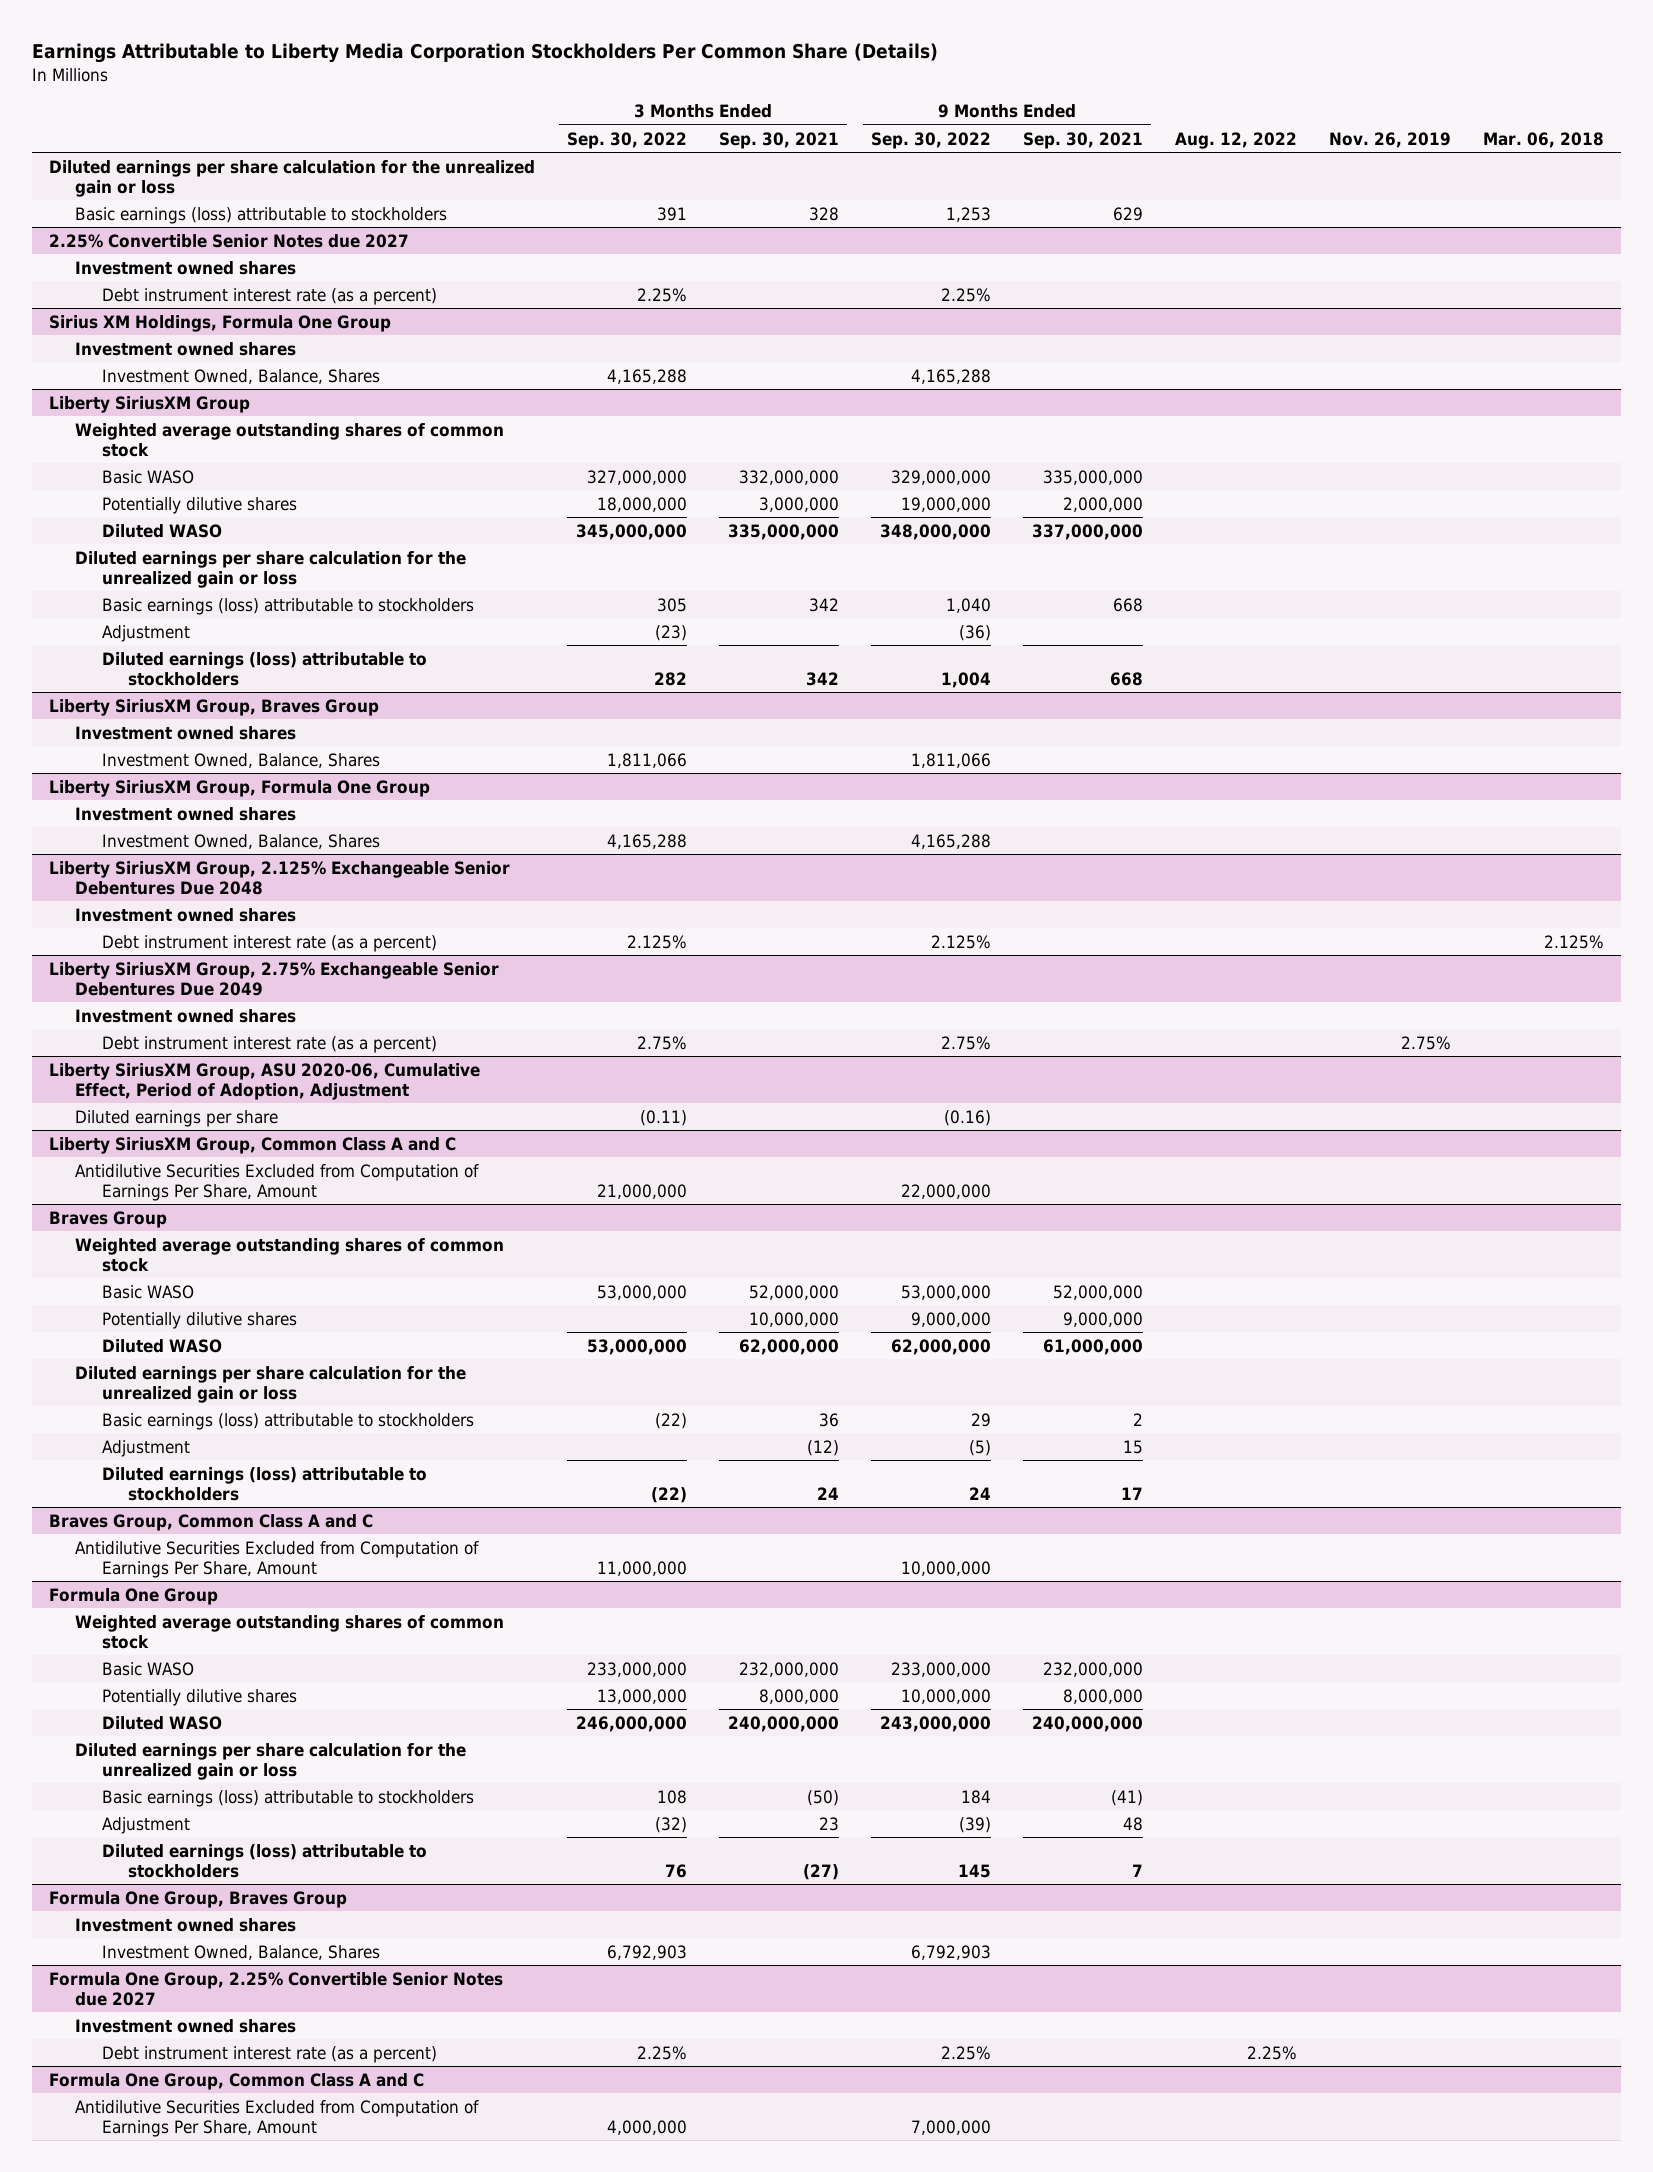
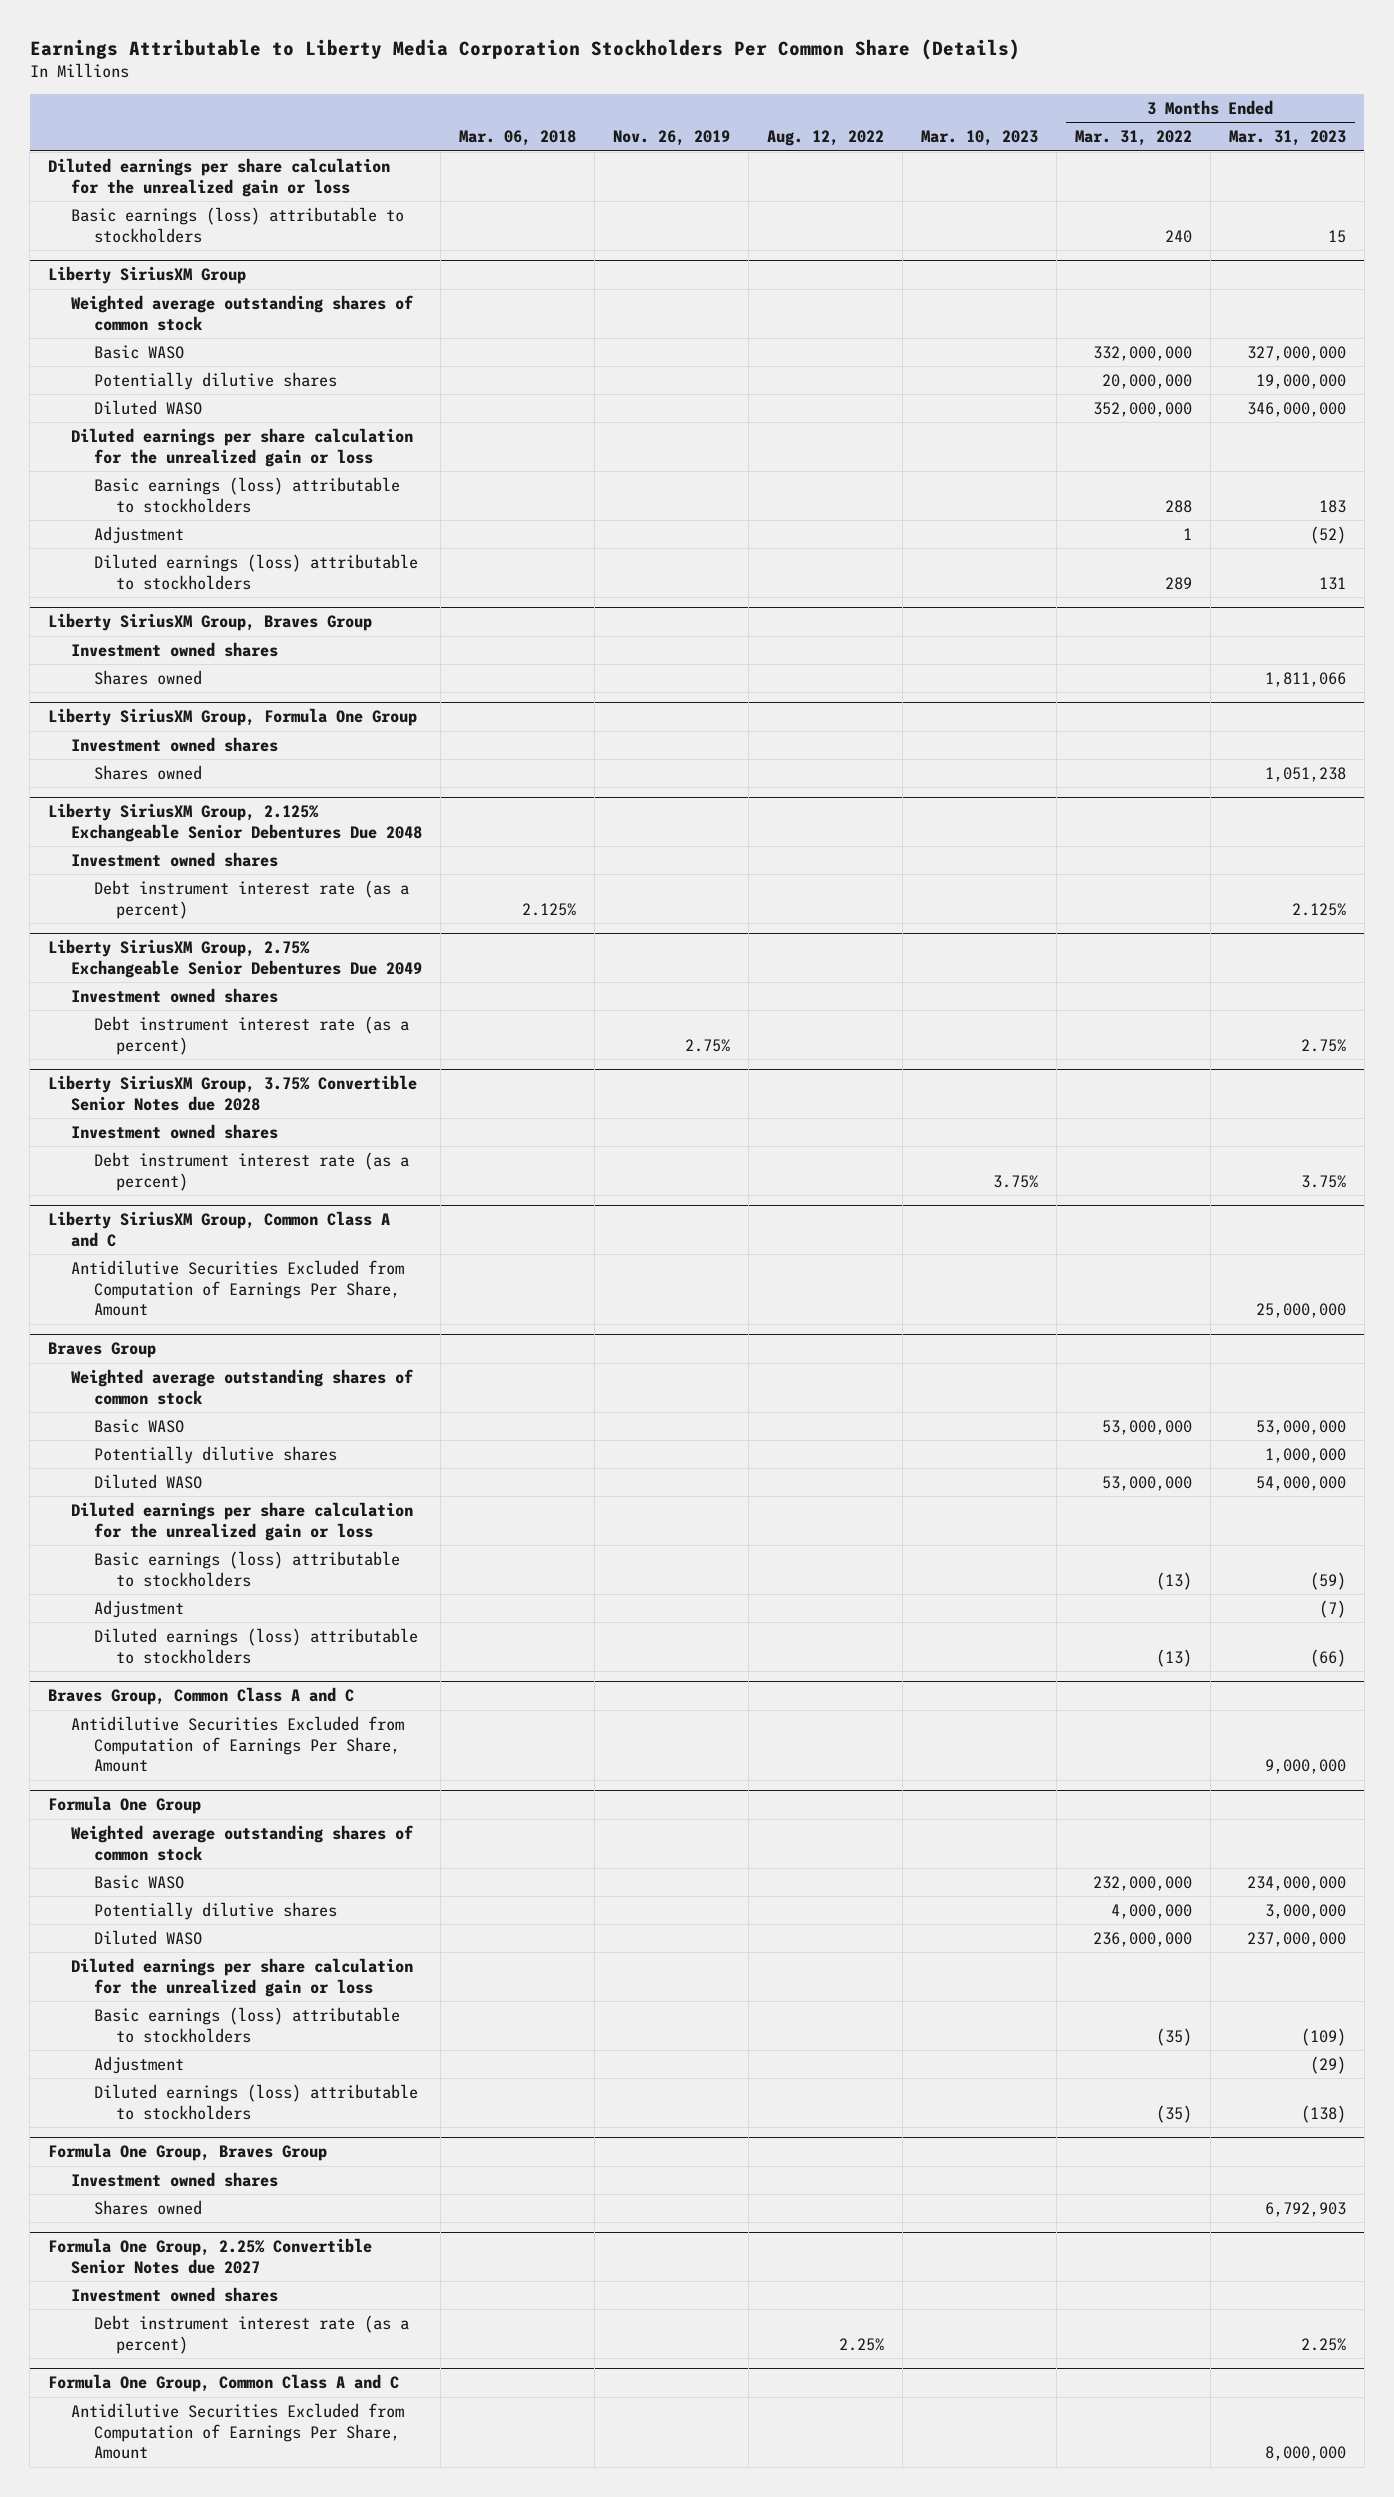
- | 3 Months Ended Sep. 30, 2022 | 3 Months Ended Sep. 30, 2021 | 9 Months Ended Sep. 30, 2022 | 9 Months Ended Sep. 30, 2021 | Aug. 12, 2022 | Nov. 26, 2019 | Mar. 06, 2018
+ | Mar. 06, 2018 | Nov. 26, 2019 | Aug. 12, 2022 | Mar. 10, 2023 | 3 Months Ended Mar. 31, 2022 | 3 Months Ended Mar. 31, 2023
- 2.25% Convertible Senior Notes due 2027
- Investment owned shares
- Debt instrument interest rate (as a percent) | 2.25% | | 2.25% | | | |
- Sirius XM Holdings, Formula One Group
- Investment owned shares
- Investment Owned, Balance, Shares | 4,165,288 | | 4,165,288 | | | |
@ Liberty SiriusXM Group, Braves Group
- Investment Owned, Balance, Shares | 1,811,066 | | 1,811,066 | | | |
+ Shares owned | | | | | | 1,811,066
@ Liberty SiriusXM Group, Formula One Group
- Investment Owned, Balance, Shares | 4,165,288 | | 4,165,288 | | | |
+ Shares owned | | | | | | 1,051,238
- Liberty SiriusXM Group, ASU 2020-06, Cumulative Effect, Period of Adoption, Adjustment
- Diluted earnings per share | (0.11) | | (0.16) | | | |
+ Liberty SiriusXM Group, 3.75% Convertible Senior Notes due 2028
+ Investment owned shares
+ Debt instrument interest rate (as a percent) | | | | 3.75% | | 3.75%
@ Formula One Group, Braves Group
- Investment Owned, Balance, Shares | 6,792,903 | | 6,792,903 | | | |
+ Shares owned | | | | | | 6,792,903

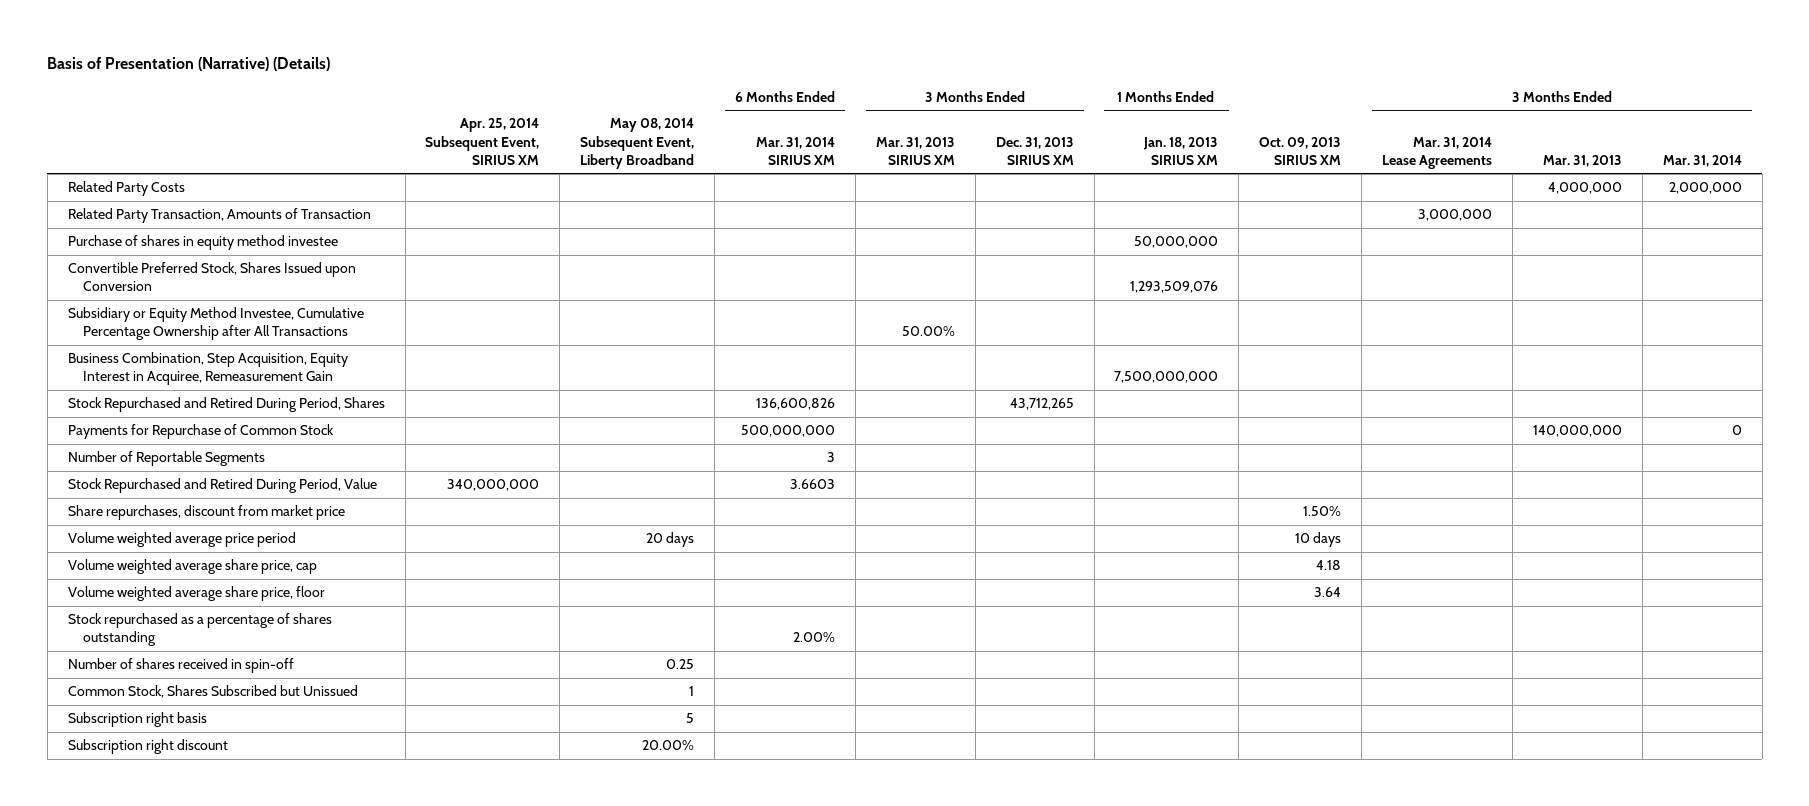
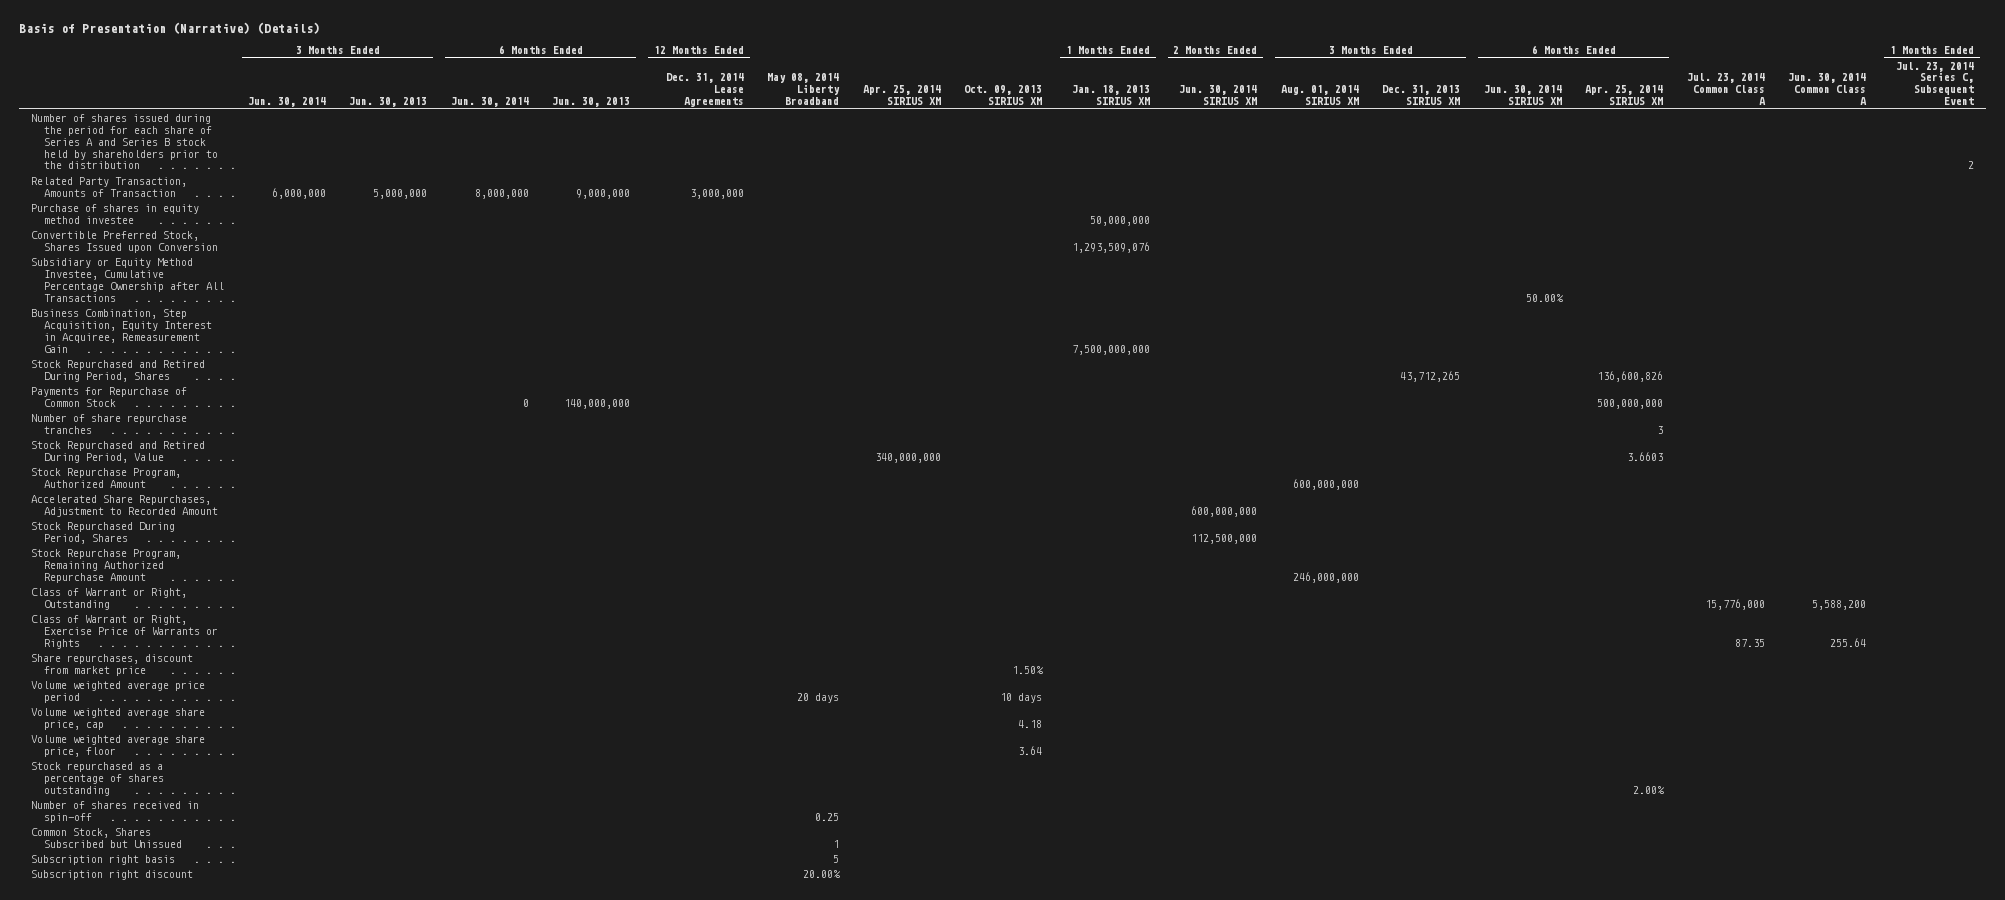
- | Apr. 25, 2014 Subsequent Event, SIRIUS XM | May 08, 2014 Subsequent Event, Liberty Broadband | 6 Months Ended Mar. 31, 2014 SIRIUS XM | 3 Months Ended Mar. 31, 2013 SIRIUS XM | 3 Months Ended Dec. 31, 2013 SIRIUS XM | 1 Months Ended Jan. 18, 2013 SIRIUS XM | Oct. 09, 2013 SIRIUS XM | 3 Months Ended Mar. 31, 2014 Lease Agreements | 3 Months Ended Mar. 31, 2013 | 3 Months Ended Mar. 31, 2014
+ | 3 Months Ended Jun. 30, 2014 | 3 Months Ended Jun. 30, 2013 | 6 Months Ended Jun. 30, 2014 | 6 Months Ended Jun. 30, 2013 | 12 Months Ended Dec. 31, 2014 Lease Agreements | May 08, 2014 Liberty Broadband | Apr. 25, 2014 SIRIUS XM | Oct. 09, 2013 SIRIUS XM | 1 Months Ended Jan. 18, 2013 SIRIUS XM | 2 Months Ended Jun. 30, 2014 SIRIUS XM | 3 Months Ended Aug. 01, 2014 SIRIUS XM | 3 Months Ended Dec. 31, 2013 SIRIUS XM | 6 Months Ended Jun. 30, 2014 SIRIUS XM | 6 Months Ended Apr. 25, 2014 SIRIUS XM | Jul. 23, 2014 Common Class A | Jun. 30, 2014 Common Class A | 1 Months Ended Jul. 23, 2014 Series C, Subsequent Event
- Related Party Costs | | | | | | | | | 4,000,000 | 2,000,000
+ Number of shares issued during the period for each share of Series A and Series B stock held by shareholders prior to the distribution | | | | | | | | | | | | | | | | | 2
- Number of Reportable Segments | | | 3 | | | | | | |
+ Number of share repurchase tranches | | | | | | | | | | | | | | 3 | | |
+ Stock Repurchase Program, Authorized Amount | | | | | | | | | | | 600,000,000 | | | | | |
+ Accelerated Share Repurchases, Adjustment to Recorded Amount | | | | | | | | | | 600,000,000 | | | | | | |
+ Stock Repurchased During Period, Shares | | | | | | | | | | 112,500,000 | | | | | | |
+ Stock Repurchase Program, Remaining Authorized Repurchase Amount | | | | | | | | | | | 246,000,000 | | | | | |
+ Class of Warrant or Right, Outstanding | | | | | | | | | | | | | | | 15,776,000 | 5,588,200 |
+ Class of Warrant or Right, Exercise Price of Warrants or Rights | | | | | | | | | | | | | | | 87.35 | 255.64 |

